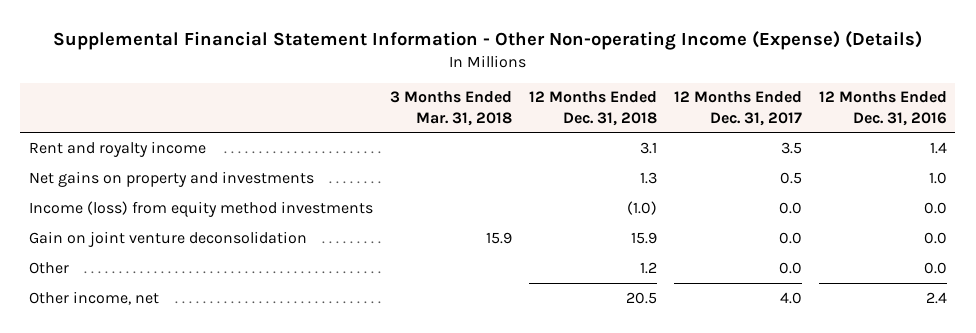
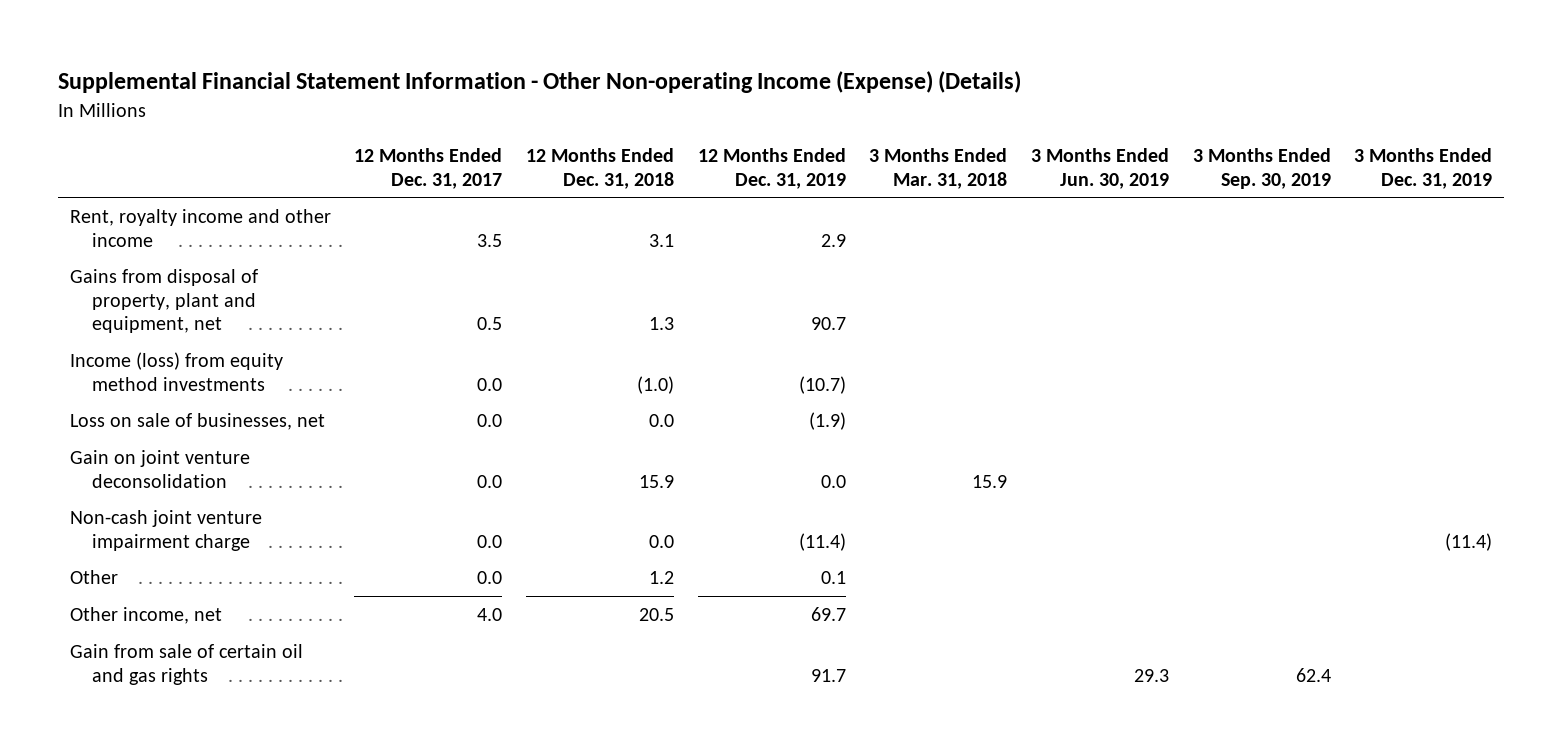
- | 3 Months Ended Mar. 31, 2018 | 12 Months Ended Dec. 31, 2018 | 12 Months Ended Dec. 31, 2017 | 12 Months Ended Dec. 31, 2016
+ | 12 Months Ended Dec. 31, 2017 | 12 Months Ended Dec. 31, 2018 | 12 Months Ended Dec. 31, 2019 | 3 Months Ended Mar. 31, 2018 | 3 Months Ended Jun. 30, 2019 | 3 Months Ended Sep. 30, 2019 | 3 Months Ended Dec. 31, 2019
- Rent and royalty income | | 3.1 | 3.5 | 1.4
- Net gains on property and investments | | 1.3 | 0.5 | 1.0
+ Rent, royalty income and other income | 3.5 | 3.1 | 2.9 | | | |
+ Gains from disposal of property, plant and equipment, net | 0.5 | 1.3 | 90.7 | | | |
+ Loss on sale of businesses, net | 0.0 | 0.0 | (1.9) | | | |
+ Non-cash joint venture impairment charge | 0.0 | 0.0 | (11.4) | | | | (11.4)
+ Gain from sale of certain oil and gas rights | | | 91.7 | | 29.3 | 62.4 |

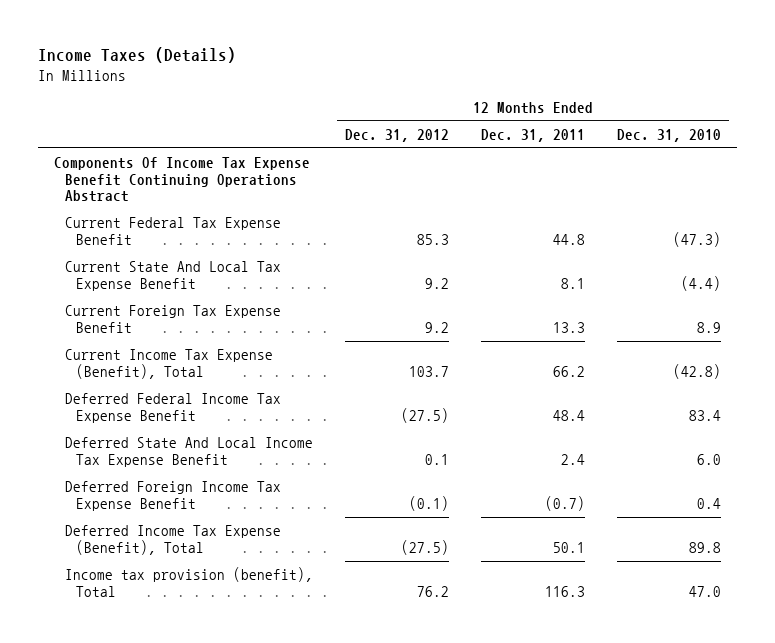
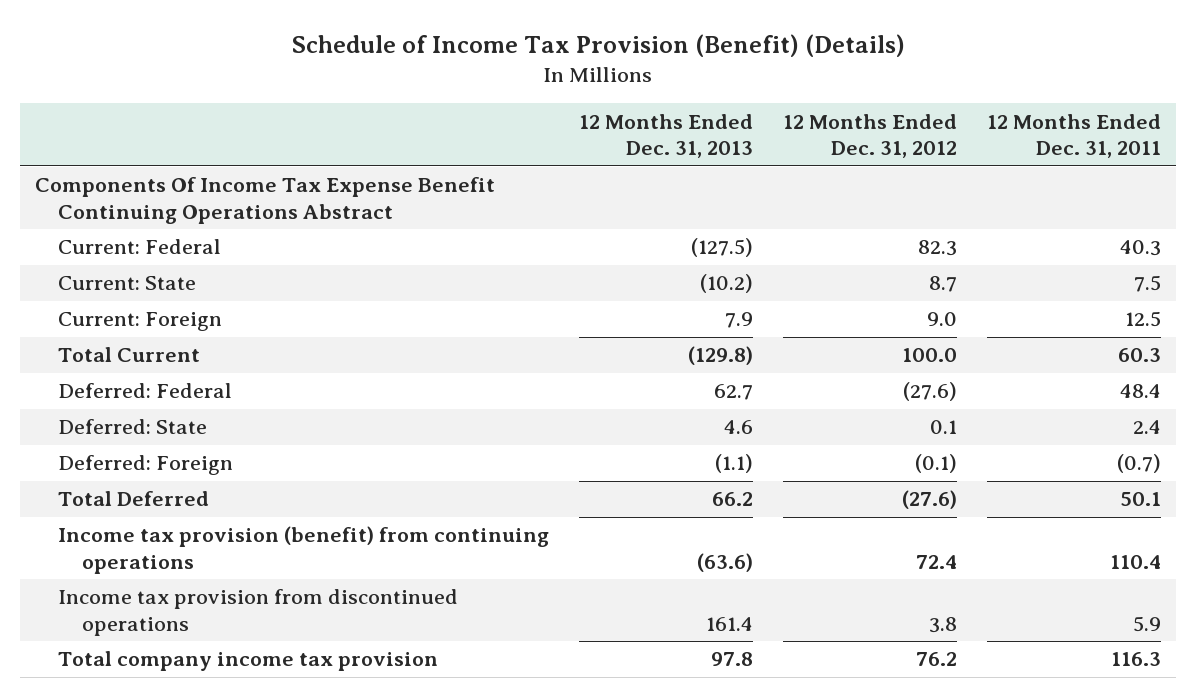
- Income Taxes (Details)
+ Schedule of Income Tax Provision (Benefit) (Details)
- | 12 Months Ended Dec. 31, 2012 | 12 Months Ended Dec. 31, 2011 | 12 Months Ended Dec. 31, 2010
+ | 12 Months Ended Dec. 31, 2013 | 12 Months Ended Dec. 31, 2012 | 12 Months Ended Dec. 31, 2011
- Current Federal Tax Expense Benefit | 85.3 | 44.8 | (47.3)
- Current State And Local Tax Expense Benefit | 9.2 | 8.1 | (4.4)
- Current Foreign Tax Expense Benefit | 9.2 | 13.3 | 8.9
- Current Income Tax Expense (Benefit), Total | 103.7 | 66.2 | (42.8)
- Deferred Federal Income Tax Expense Benefit | (27.5) | 48.4 | 83.4
- Deferred State And Local Income Tax Expense Benefit | 0.1 | 2.4 | 6.0
- Deferred Foreign Income Tax Expense Benefit | (0.1) | (0.7) | 0.4
- Deferred Income Tax Expense (Benefit), Total | (27.5) | 50.1 | 89.8
- Income tax provision (benefit), Total | 76.2 | 116.3 | 47.0
+ Current: Federal | (127.5) | 82.3 | 40.3
+ Current: State | (10.2) | 8.7 | 7.5
+ Current: Foreign | 7.9 | 9.0 | 12.5
+ Total Current | (129.8) | 100.0 | 60.3
+ Deferred: Federal | 62.7 | (27.6) | 48.4
+ Deferred: State | 4.6 | 0.1 | 2.4
+ Deferred: Foreign | (1.1) | (0.1) | (0.7)
+ Total Deferred | 66.2 | (27.6) | 50.1
+ Income tax provision (benefit) from continuing operations | (63.6) | 72.4 | 110.4
+ Income tax provision from discontinued operations | 161.4 | 3.8 | 5.9
+ Total company income tax provision | 97.8 | 76.2 | 116.3

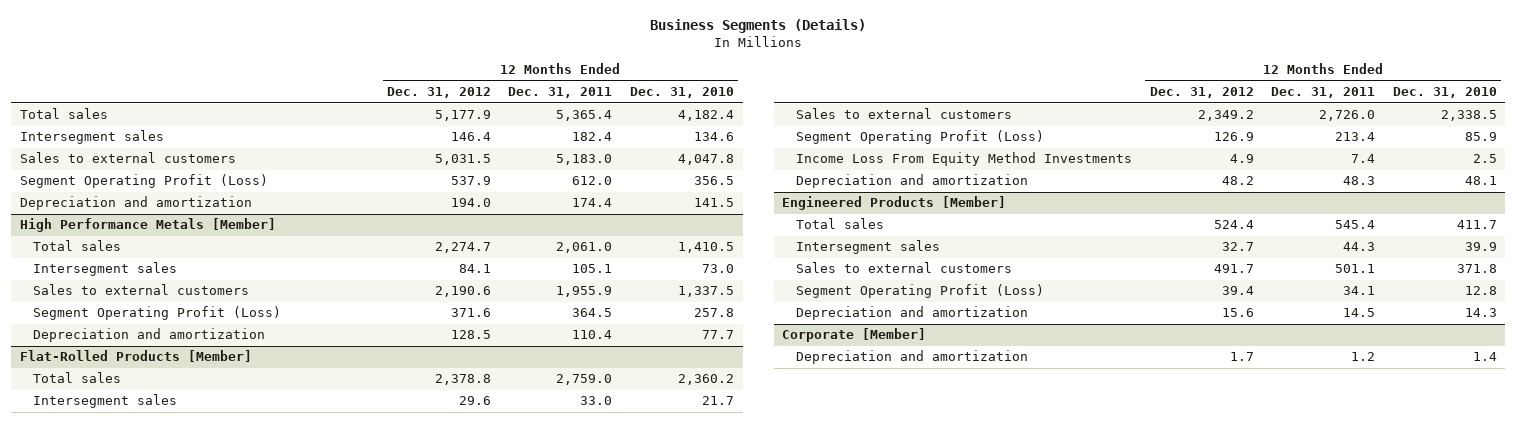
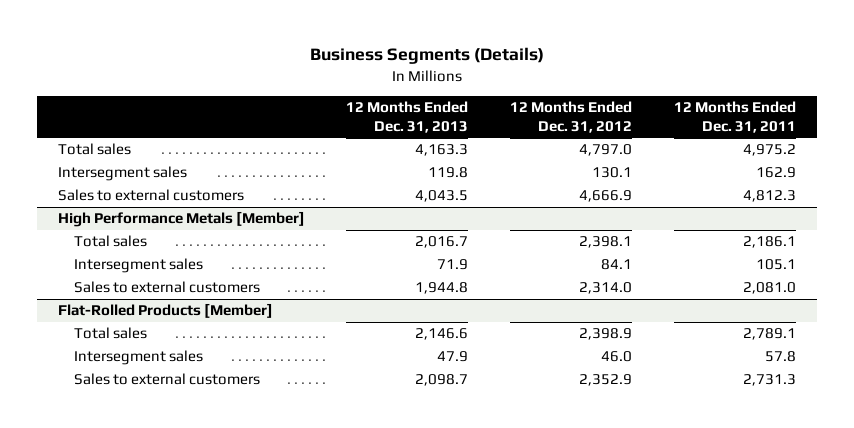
- | 12 Months Ended Dec. 31, 2012 | 12 Months Ended Dec. 31, 2011 | 12 Months Ended Dec. 31, 2010
+ | 12 Months Ended Dec. 31, 2013 | 12 Months Ended Dec. 31, 2012 | 12 Months Ended Dec. 31, 2011
- Total sales | 5,177.9 | 5,365.4 | 4,182.4
- Intersegment sales | 146.4 | 182.4 | 134.6
- Sales to external customers | 5,031.5 | 5,183.0 | 4,047.8
- Segment Operating Profit (Loss) | 537.9 | 612.0 | 356.5
- Depreciation and amortization | 194.0 | 174.4 | 141.5
+ Total sales | 4,163.3 | 4,797.0 | 4,975.2
+ Intersegment sales | 119.8 | 130.1 | 162.9
+ Sales to external customers | 4,043.5 | 4,666.9 | 4,812.3
@ High Performance Metals [Member]
- Total sales | 2,274.7 | 2,061.0 | 1,410.5
+ Total sales | 2,016.7 | 2,398.1 | 2,186.1
- Sales to external customers | 2,190.6 | 1,955.9 | 1,337.5
- Segment Operating Profit (Loss) | 371.6 | 364.5 | 257.8
- Depreciation and amortization | 128.5 | 110.4 | 77.7
+ Sales to external customers | 1,944.8 | 2,314.0 | 2,081.0
@ Flat-Rolled Products [Member]
- Total sales | 2,378.8 | 2,759.0 | 2,360.2
- Intersegment sales | 29.6 | 33.0 | 21.7
- Sales to external customers | 2,349.2 | 2,726.0 | 2,338.5
- Segment Operating Profit (Loss) | 126.9 | 213.4 | 85.9
- Income Loss From Equity Method Investments | 4.9 | 7.4 | 2.5
- Depreciation and amortization | 48.2 | 48.3 | 48.1
- Engineered Products [Member]
- Total sales | 524.4 | 545.4 | 411.7
- Intersegment sales | 32.7 | 44.3 | 39.9
- Sales to external customers | 491.7 | 501.1 | 371.8
- Segment Operating Profit (Loss) | 39.4 | 34.1 | 12.8
- Depreciation and amortization | 15.6 | 14.5 | 14.3
- Corporate [Member]
- Depreciation and amortization | 1.7 | 1.2 | 1.4
@ Flat-Rolled Products [Member]
+ Total sales | 2,146.6 | 2,398.9 | 2,789.1
+ Intersegment sales | 47.9 | 46.0 | 57.8
+ Sales to external customers | 2,098.7 | 2,352.9 | 2,731.3

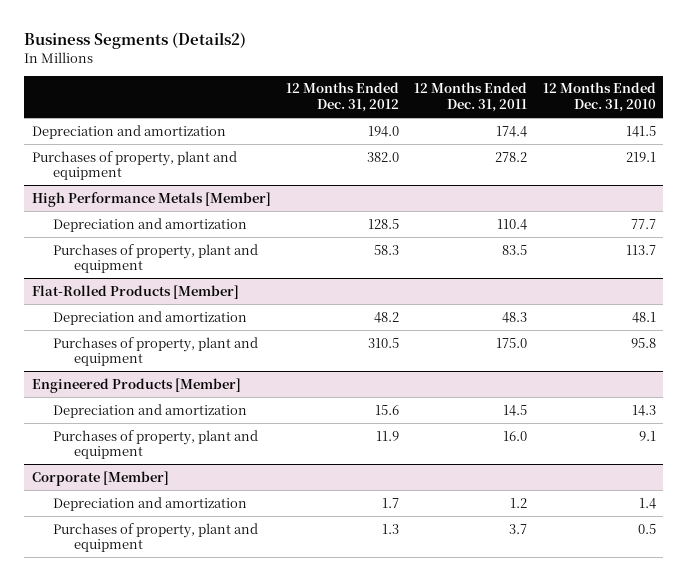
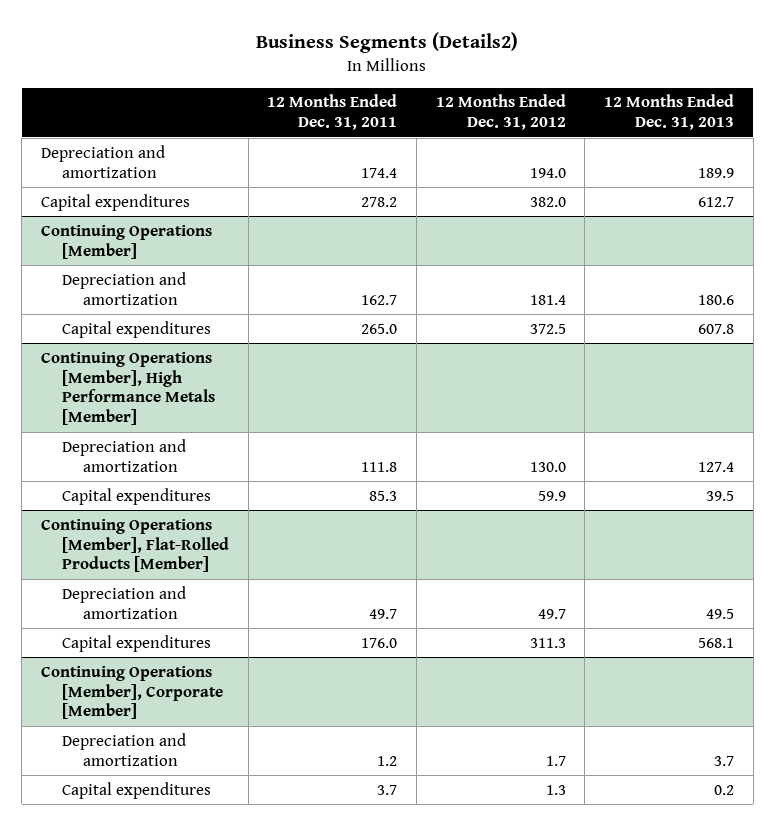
- | 12 Months Ended Dec. 31, 2012 | 12 Months Ended Dec. 31, 2011 | 12 Months Ended Dec. 31, 2010
+ | 12 Months Ended Dec. 31, 2011 | 12 Months Ended Dec. 31, 2012 | 12 Months Ended Dec. 31, 2013
- Purchases of property, plant and equipment | 382.0 | 278.2 | 219.1
- High Performance Metals [Member]
- Depreciation and amortization | 128.5 | 110.4 | 77.7
- Purchases of property, plant and equipment | 58.3 | 83.5 | 113.7
- Flat-Rolled Products [Member]
- Depreciation and amortization | 48.2 | 48.3 | 48.1
- Purchases of property, plant and equipment | 310.5 | 175.0 | 95.8
- Engineered Products [Member]
- Depreciation and amortization | 15.6 | 14.5 | 14.3
- Purchases of property, plant and equipment | 11.9 | 16.0 | 9.1
- Corporate [Member]
+ Capital expenditures | 278.2 | 382.0 | 612.7
+ Continuing Operations [Member]
+ Depreciation and amortization | 162.7 | 181.4 | 180.6
+ Capital expenditures | 265.0 | 372.5 | 607.8
+ Continuing Operations [Member], High Performance Metals [Member]
+ Depreciation and amortization | 111.8 | 130.0 | 127.4
+ Capital expenditures | 85.3 | 59.9 | 39.5
+ Continuing Operations [Member], Flat-Rolled Products [Member]
+ Depreciation and amortization | 49.7 | 49.7 | 49.5
+ Capital expenditures | 176.0 | 311.3 | 568.1
+ Continuing Operations [Member], Corporate [Member]
- Purchases of property, plant and equipment | 1.3 | 3.7 | 0.5
+ Capital expenditures | 3.7 | 1.3 | 0.2

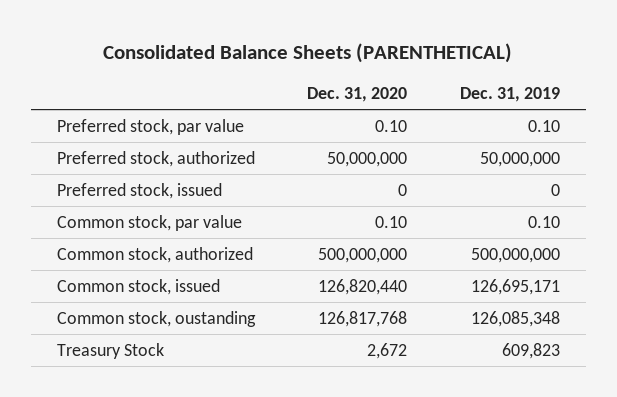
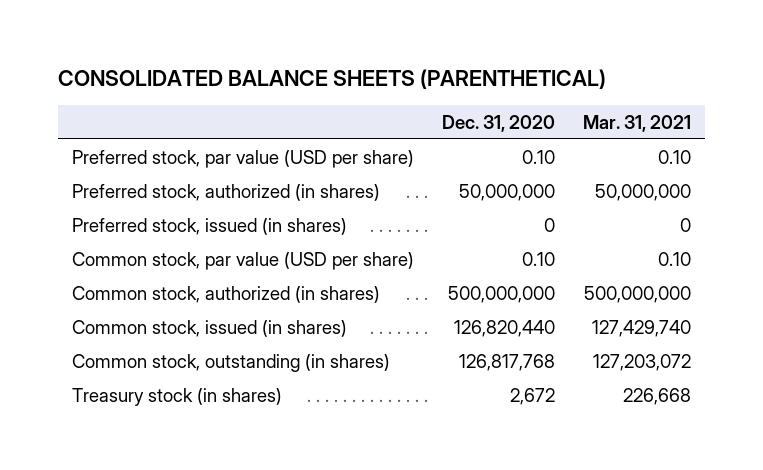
- Consolidated Balance Sheets (PARENTHETICAL)
+ CONSOLIDATED BALANCE SHEETS (PARENTHETICAL)
- | Dec. 31, 2020 | Dec. 31, 2019
+ | Dec. 31, 2020 | Mar. 31, 2021
- Preferred stock, par value | 0.10 | 0.10
- Preferred stock, authorized | 50,000,000 | 50,000,000
- Preferred stock, issued | 0 | 0
- Common stock, par value | 0.10 | 0.10
- Common stock, authorized | 500,000,000 | 500,000,000
- Common stock, issued | 126,820,440 | 126,695,171
- Common stock, oustanding | 126,817,768 | 126,085,348
- Treasury Stock | 2,672 | 609,823
+ Preferred stock, par value (USD per share) | 0.10 | 0.10
+ Preferred stock, authorized (in shares) | 50,000,000 | 50,000,000
+ Preferred stock, issued (in shares) | 0 | 0
+ Common stock, par value (USD per share) | 0.10 | 0.10
+ Common stock, authorized (in shares) | 500,000,000 | 500,000,000
+ Common stock, issued (in shares) | 126,820,440 | 127,429,740
+ Common stock, outstanding (in shares) | 126,817,768 | 127,203,072
+ Treasury stock (in shares) | 2,672 | 226,668

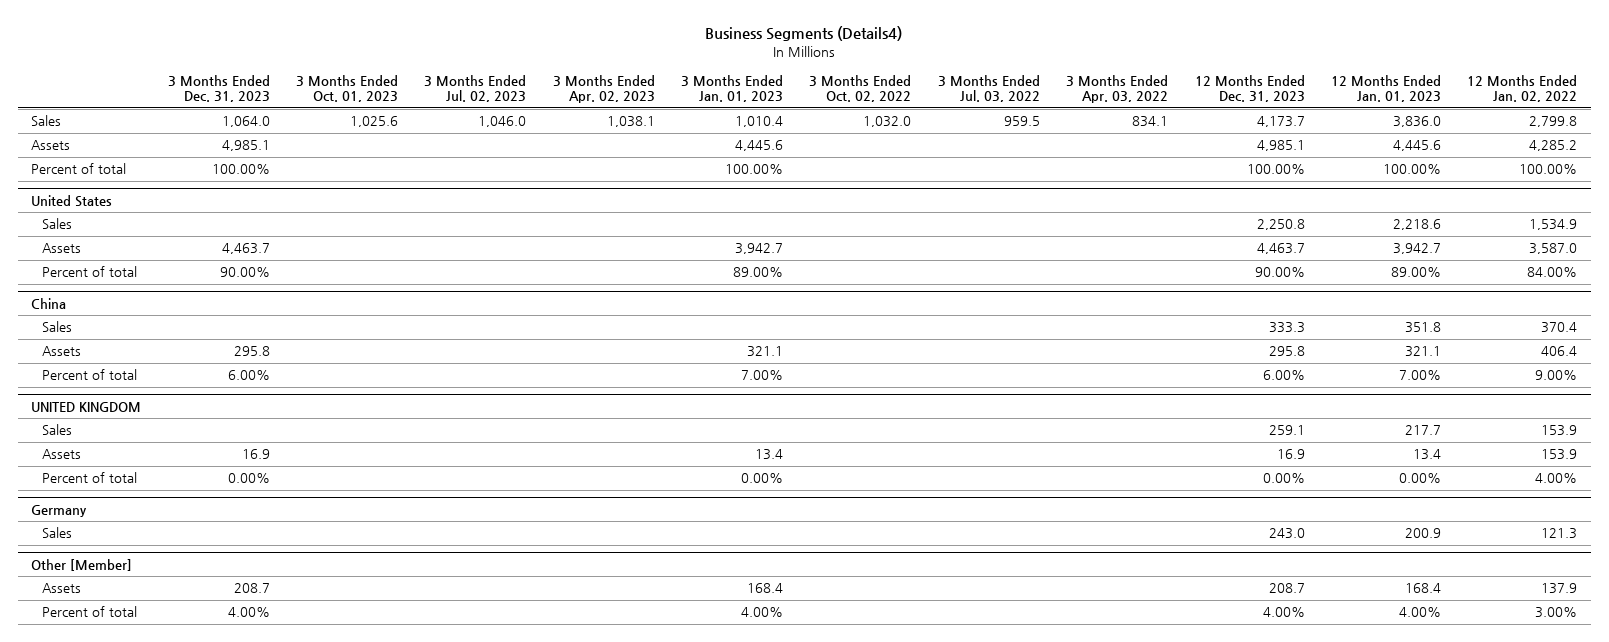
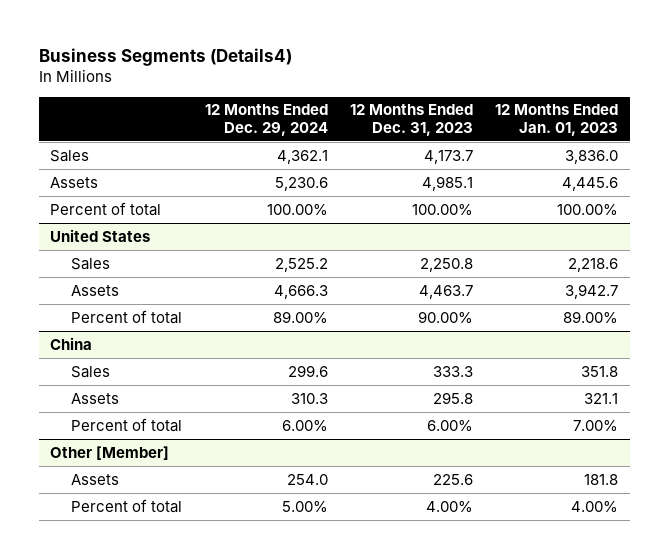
- | 3 Months Ended Dec. 31, 2023 | 3 Months Ended Oct. 01, 2023 | 3 Months Ended Jul. 02, 2023 | 3 Months Ended Apr. 02, 2023 | 3 Months Ended Jan. 01, 2023 | 3 Months Ended Oct. 02, 2022 | 3 Months Ended Jul. 03, 2022 | 3 Months Ended Apr. 03, 2022 | 12 Months Ended Dec. 31, 2023 | 12 Months Ended Jan. 01, 2023 | 12 Months Ended Jan. 02, 2022
+ | 12 Months Ended Dec. 29, 2024 | 12 Months Ended Dec. 31, 2023 | 12 Months Ended Jan. 01, 2023
- UNITED KINGDOM
- Sales | | | | | | | | | 259.1 | 217.7 | 153.9
- Assets | 16.9 | | | | 13.4 | | | | 16.9 | 13.4 | 153.9
- Percent of total | 0.00% | | | | 0.00% | | | | 0.00% | 0.00% | 4.00%
- Germany
- Sales | | | | | | | | | 243.0 | 200.9 | 121.3
@ Other [Member]
- Assets | 208.7 | | | | 168.4 | | | | 208.7 | 168.4 | 137.9
+ Assets | 254.0 | 225.6 | 181.8

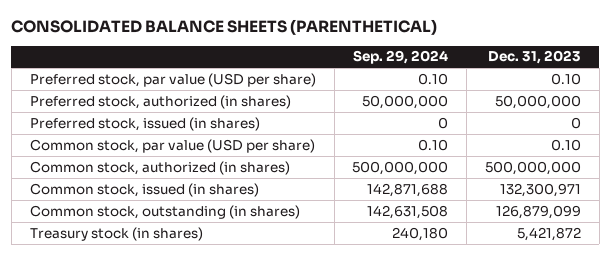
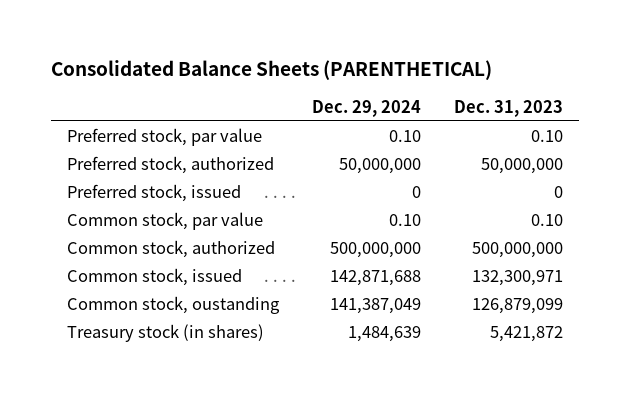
- CONSOLIDATED BALANCE SHEETS (PARENTHETICAL)
+ Consolidated Balance Sheets (PARENTHETICAL)
- | Sep. 29, 2024 | Dec. 31, 2023
+ | Dec. 29, 2024 | Dec. 31, 2023
- Preferred stock, par value (USD per share) | 0.10 | 0.10
- Preferred stock, authorized (in shares) | 50,000,000 | 50,000,000
- Preferred stock, issued (in shares) | 0 | 0
- Common stock, par value (USD per share) | 0.10 | 0.10
- Common stock, authorized (in shares) | 500,000,000 | 500,000,000
- Common stock, issued (in shares) | 142,871,688 | 132,300,971
- Common stock, outstanding (in shares) | 142,631,508 | 126,879,099
+ Preferred stock, par value | 0.10 | 0.10
+ Preferred stock, authorized | 50,000,000 | 50,000,000
+ Preferred stock, issued | 0 | 0
+ Common stock, par value | 0.10 | 0.10
+ Common stock, authorized | 500,000,000 | 500,000,000
+ Common stock, issued | 142,871,688 | 132,300,971
+ Common stock, oustanding | 141,387,049 | 126,879,099

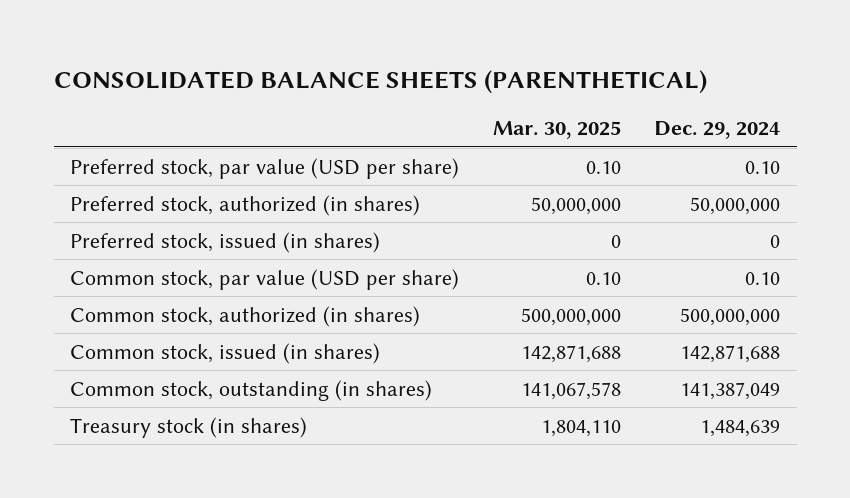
- Consolidated Balance Sheets (PARENTHETICAL)
+ CONSOLIDATED BALANCE SHEETS (PARENTHETICAL)
- | Dec. 29, 2024 | Dec. 31, 2023
+ | Mar. 30, 2025 | Dec. 29, 2024
- Preferred stock, par value | 0.10 | 0.10
- Preferred stock, authorized | 50,000,000 | 50,000,000
- Preferred stock, issued | 0 | 0
- Common stock, par value | 0.10 | 0.10
- Common stock, authorized | 500,000,000 | 500,000,000
- Common stock, issued | 142,871,688 | 132,300,971
- Common stock, oustanding | 141,387,049 | 126,879,099
+ Preferred stock, par value (USD per share) | 0.10 | 0.10
+ Preferred stock, authorized (in shares) | 50,000,000 | 50,000,000
+ Preferred stock, issued (in shares) | 0 | 0
+ Common stock, par value (USD per share) | 0.10 | 0.10
+ Common stock, authorized (in shares) | 500,000,000 | 500,000,000
+ Common stock, issued (in shares) | 142,871,688 | 142,871,688
+ Common stock, outstanding (in shares) | 141,067,578 | 141,387,049

